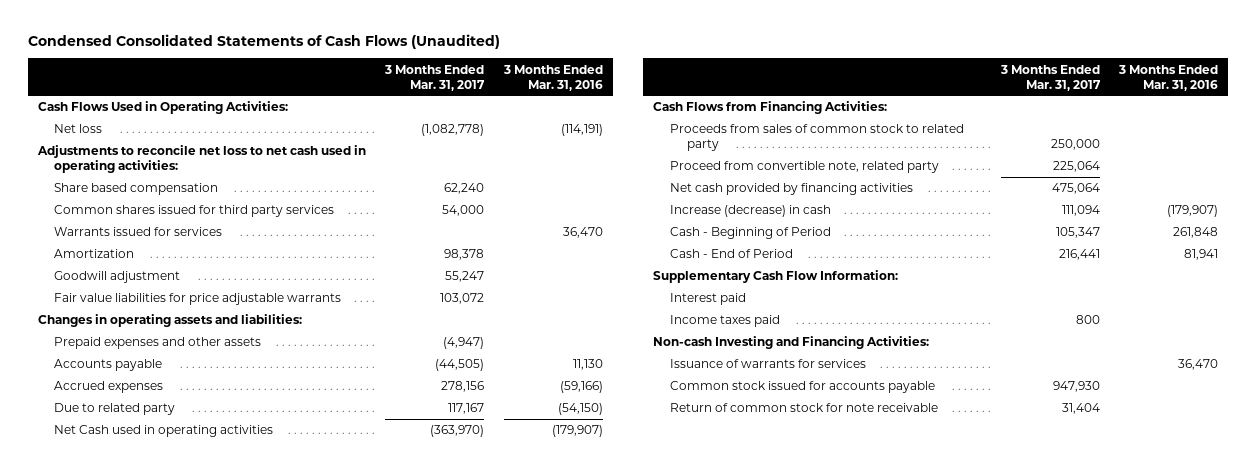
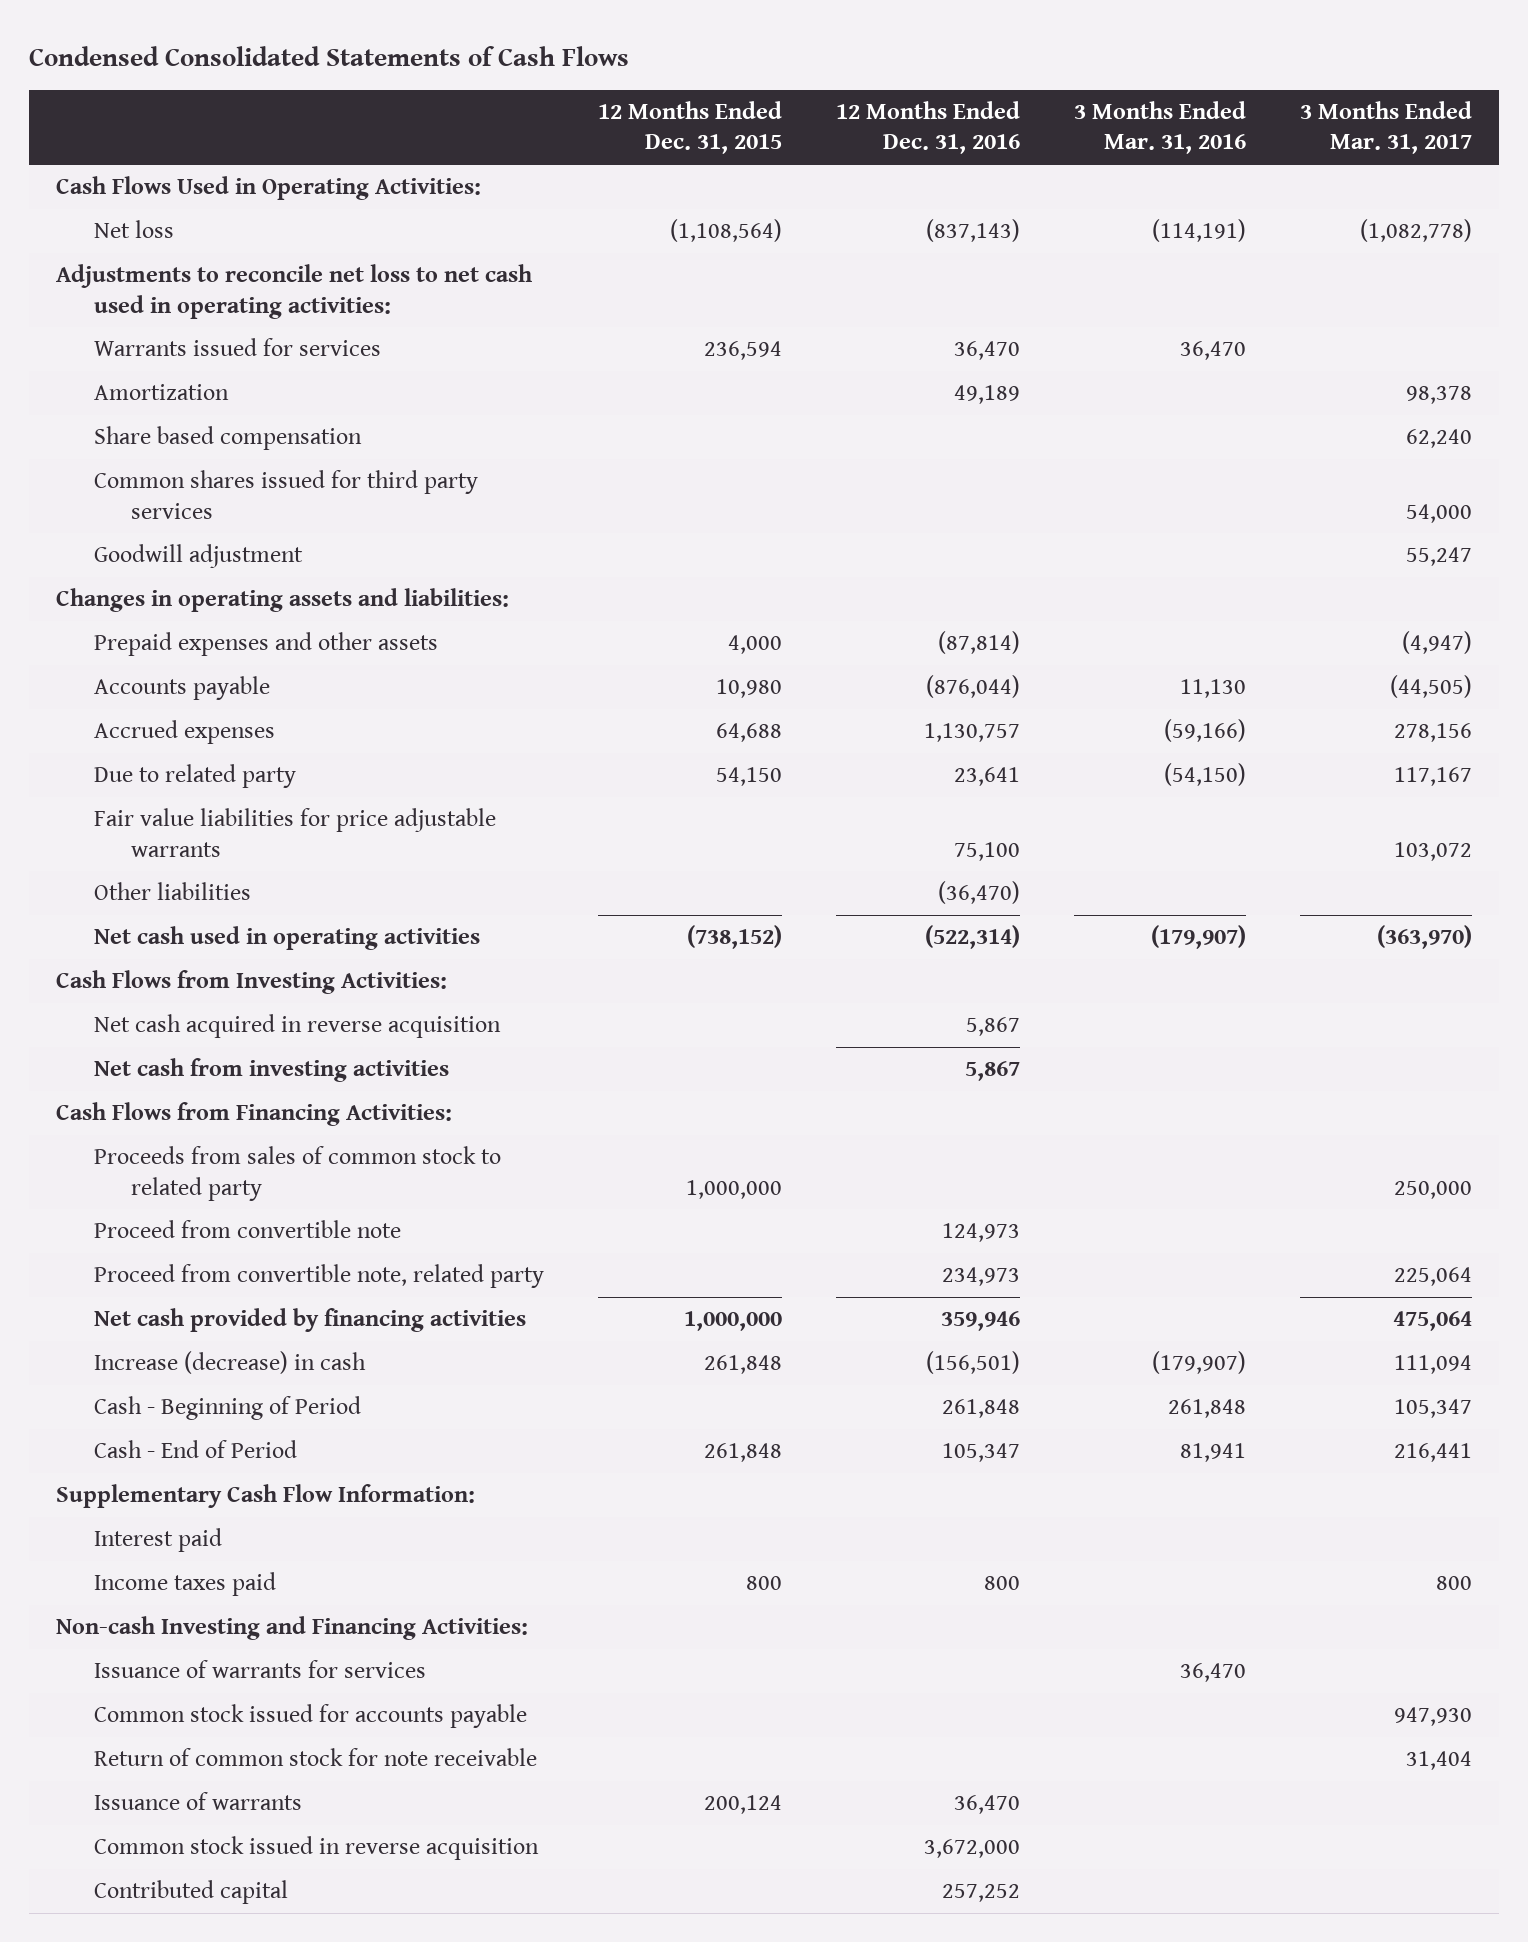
- Condensed Consolidated Statements of Cash Flows (Unaudited)
+ Condensed Consolidated Statements of Cash Flows
- | 3 Months Ended Mar. 31, 2017 | 3 Months Ended Mar. 31, 2016
+ | 12 Months Ended Dec. 31, 2015 | 12 Months Ended Dec. 31, 2016 | 3 Months Ended Mar. 31, 2016 | 3 Months Ended Mar. 31, 2017
moved down: Share based compensation | | | | 62,240
moved down: Common shares issued for third party services | | | | 54,000
- Net Cash used in operating activities | (363,970) | (179,907)
moved down: Fair value liabilities for price adjustable warrants | | 75,100 | | 103,072
+ Other liabilities | | (36,470) | |
+ Net cash used in operating activities | (738,152) | (522,314) | (179,907) | (363,970)
+ Cash Flows from Investing Activities:
+ Net cash acquired in reverse acquisition | | 5,867 | |
+ Net cash from investing activities | | 5,867 | |
+ Proceed from convertible note | | 124,973 | |
+ Issuance of warrants | 200,124 | 36,470 | |
+ Common stock issued in reverse acquisition | | 3,672,000 | |
+ Contributed capital | | 257,252 | |

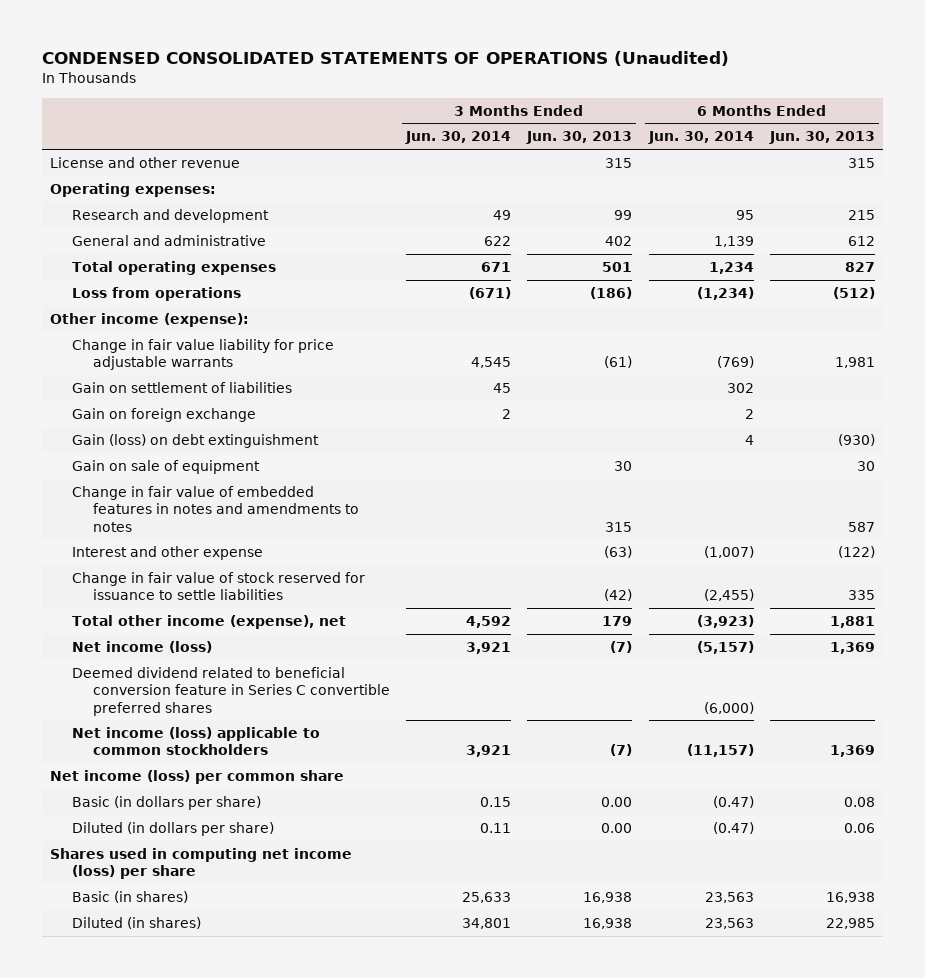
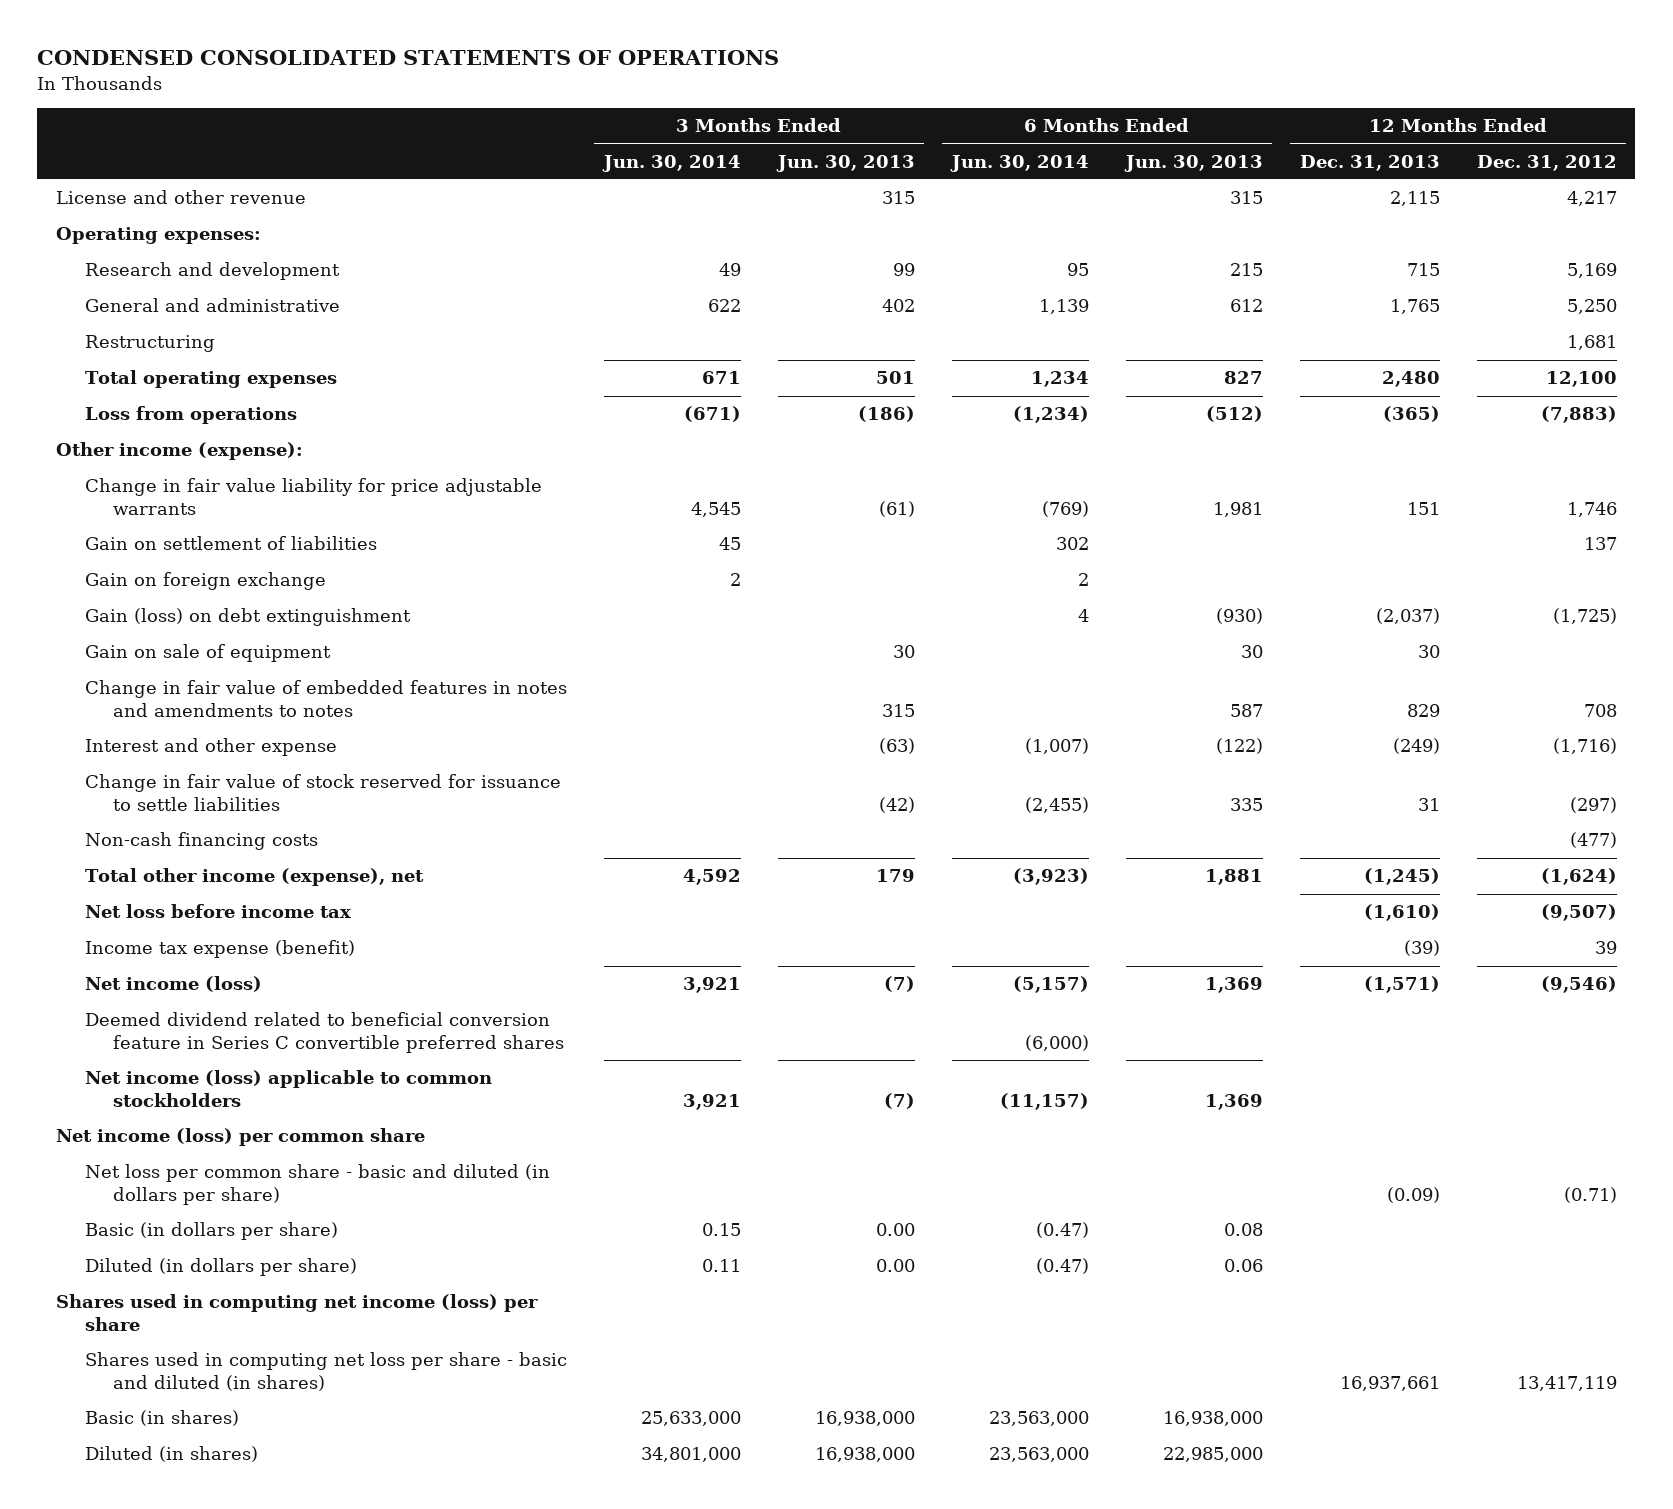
- CONDENSED CONSOLIDATED STATEMENTS OF OPERATIONS (Unaudited)
+ CONDENSED CONSOLIDATED STATEMENTS OF OPERATIONS
- | 3 Months Ended Jun. 30, 2014 | 3 Months Ended Jun. 30, 2013 | 6 Months Ended Jun. 30, 2014 | 6 Months Ended Jun. 30, 2013
+ | 3 Months Ended Jun. 30, 2014 | 3 Months Ended Jun. 30, 2013 | 6 Months Ended Jun. 30, 2014 | 6 Months Ended Jun. 30, 2013 | 12 Months Ended Dec. 31, 2013 | 12 Months Ended Dec. 31, 2012
+ Restructuring | | | | | | 1,681
+ Non-cash financing costs | | | | | | (477)
+ Net loss before income tax | | | | | (1,610) | (9,507)
+ Income tax expense (benefit) | | | | | (39) | 39
+ Net loss per common share - basic and diluted (in dollars per share) | | | | | (0.09) | (0.71)
- Basic (in shares) | 25,633 | 16,938 | 23,563 | 16,938
- Diluted (in shares) | 34,801 | 16,938 | 23,563 | 22,985
+ Shares used in computing net loss per share - basic and diluted (in shares) | | | | | 16,937,661 | 13,417,119
+ Basic (in shares) | 25,633,000 | 16,938,000 | 23,563,000 | 16,938,000 | |
+ Diluted (in shares) | 34,801,000 | 16,938,000 | 23,563,000 | 22,985,000 | |

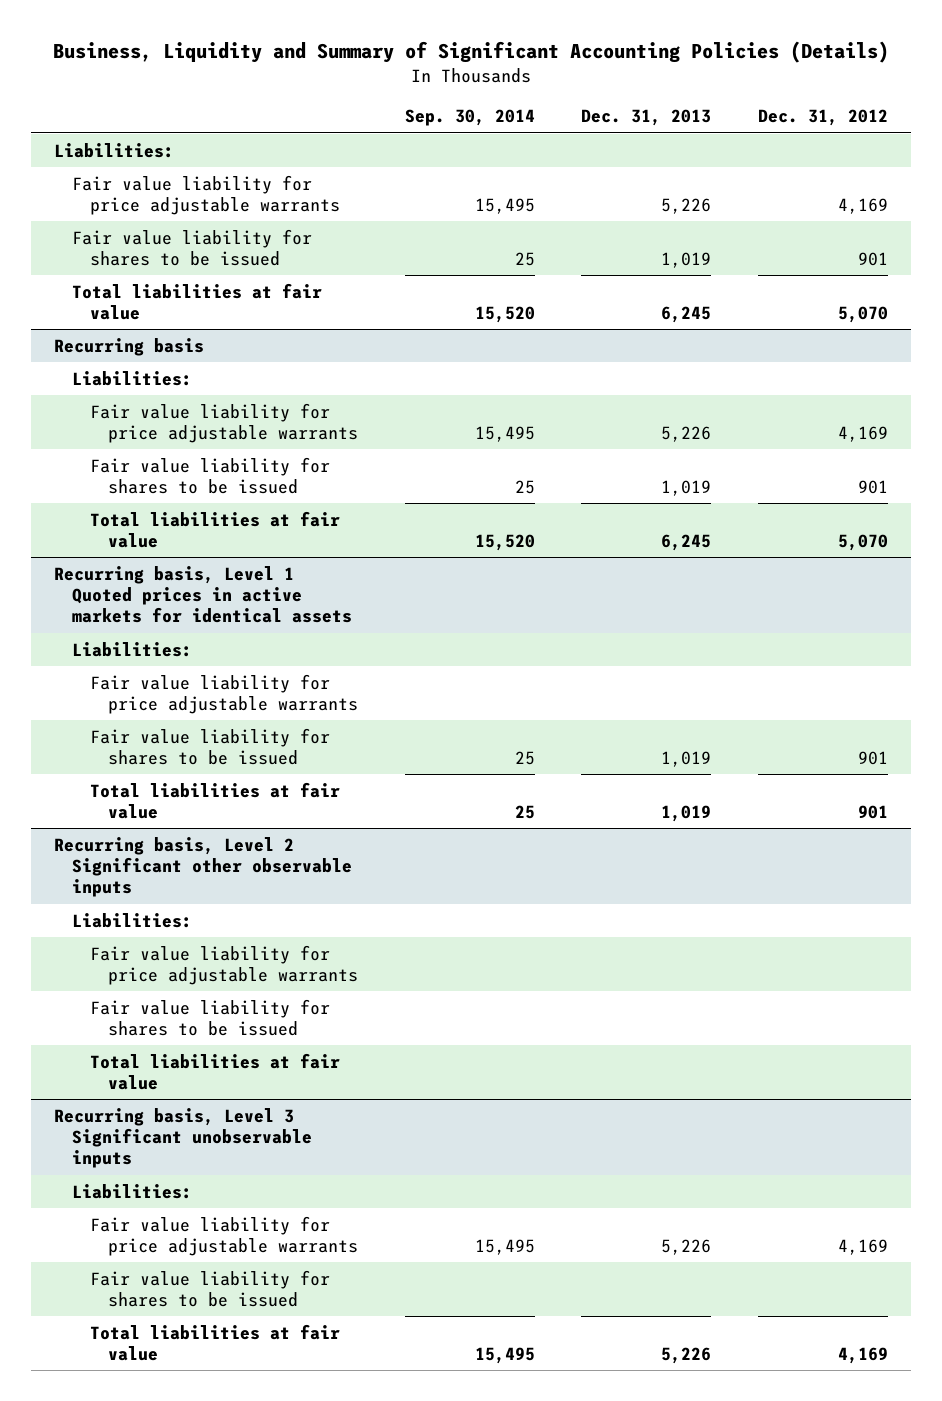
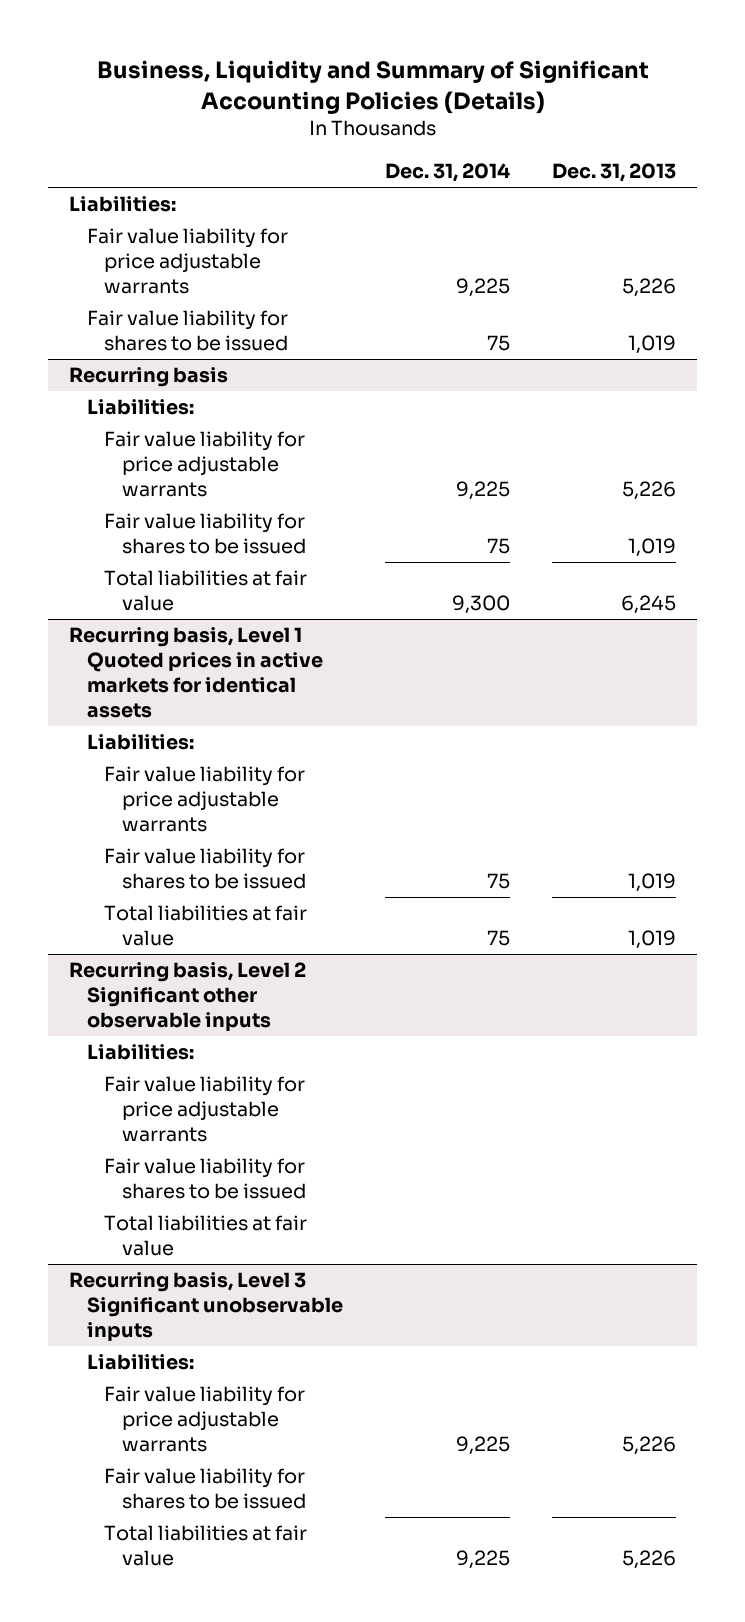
- | Sep. 30, 2014 | Dec. 31, 2013 | Dec. 31, 2012
+ | Dec. 31, 2014 | Dec. 31, 2013
- Total liabilities at fair value | 15,520 | 6,245 | 5,070

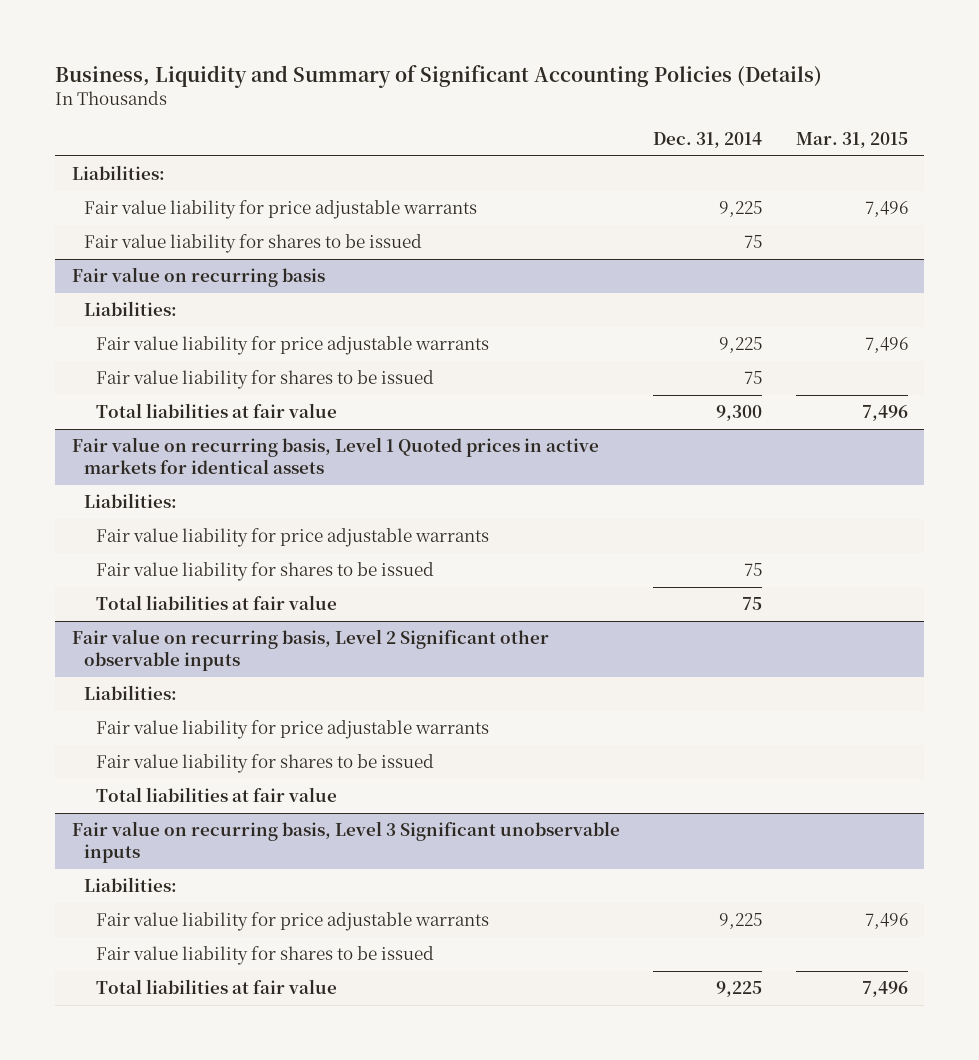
- | Dec. 31, 2014 | Dec. 31, 2013
+ | Dec. 31, 2014 | Mar. 31, 2015
- Recurring basis
+ Fair value on recurring basis
- Recurring basis, Level 1 Quoted prices in active markets for identical assets
+ Fair value on recurring basis, Level 1 Quoted prices in active markets for identical assets
- Recurring basis, Level 2 Significant other observable inputs
+ Fair value on recurring basis, Level 2 Significant other observable inputs
- Recurring basis, Level 3 Significant unobservable inputs
+ Fair value on recurring basis, Level 3 Significant unobservable inputs

